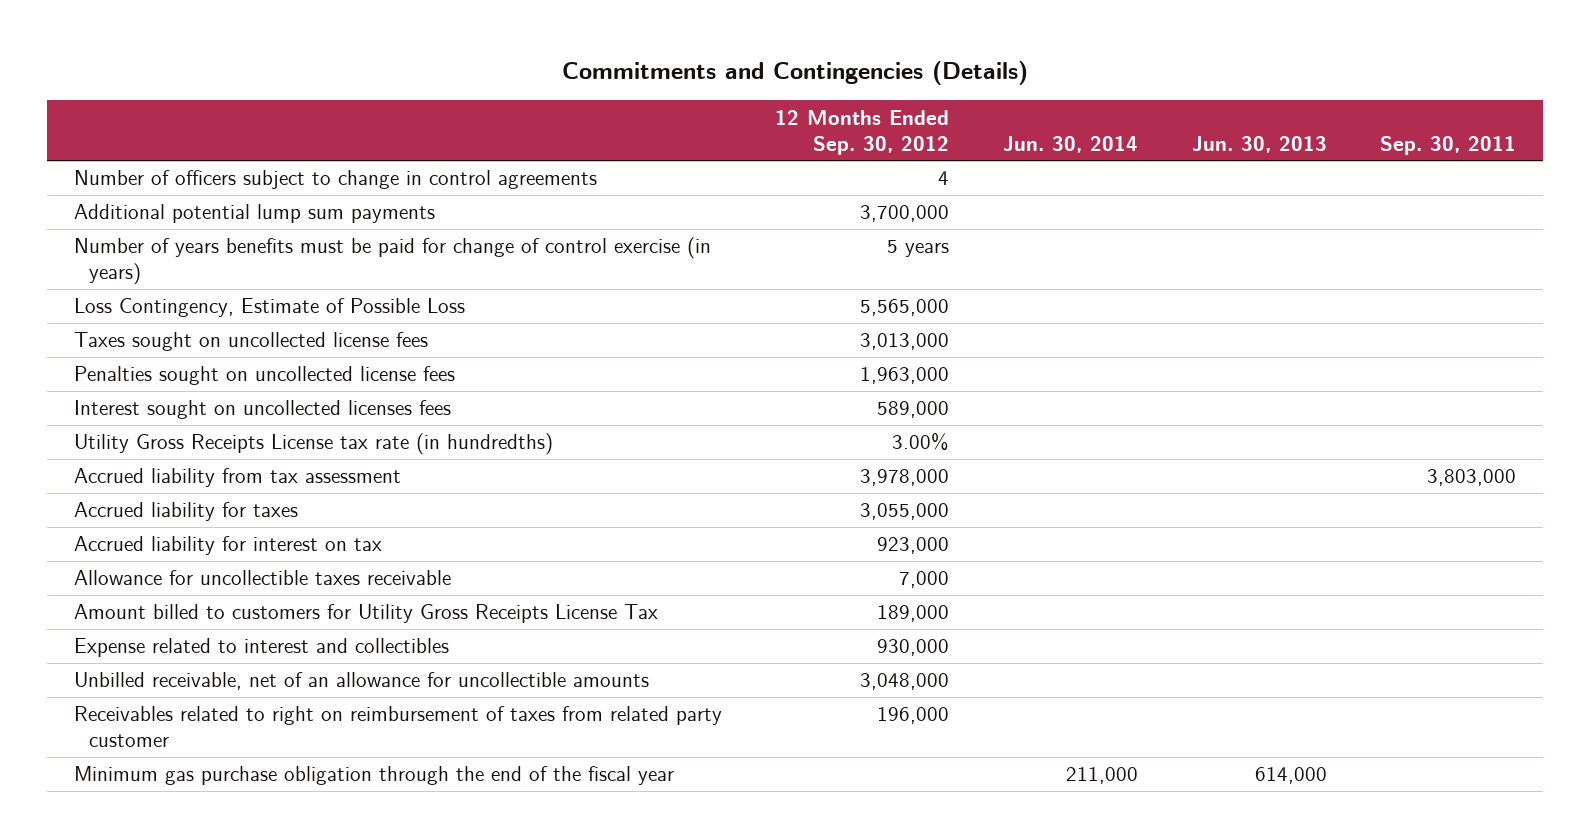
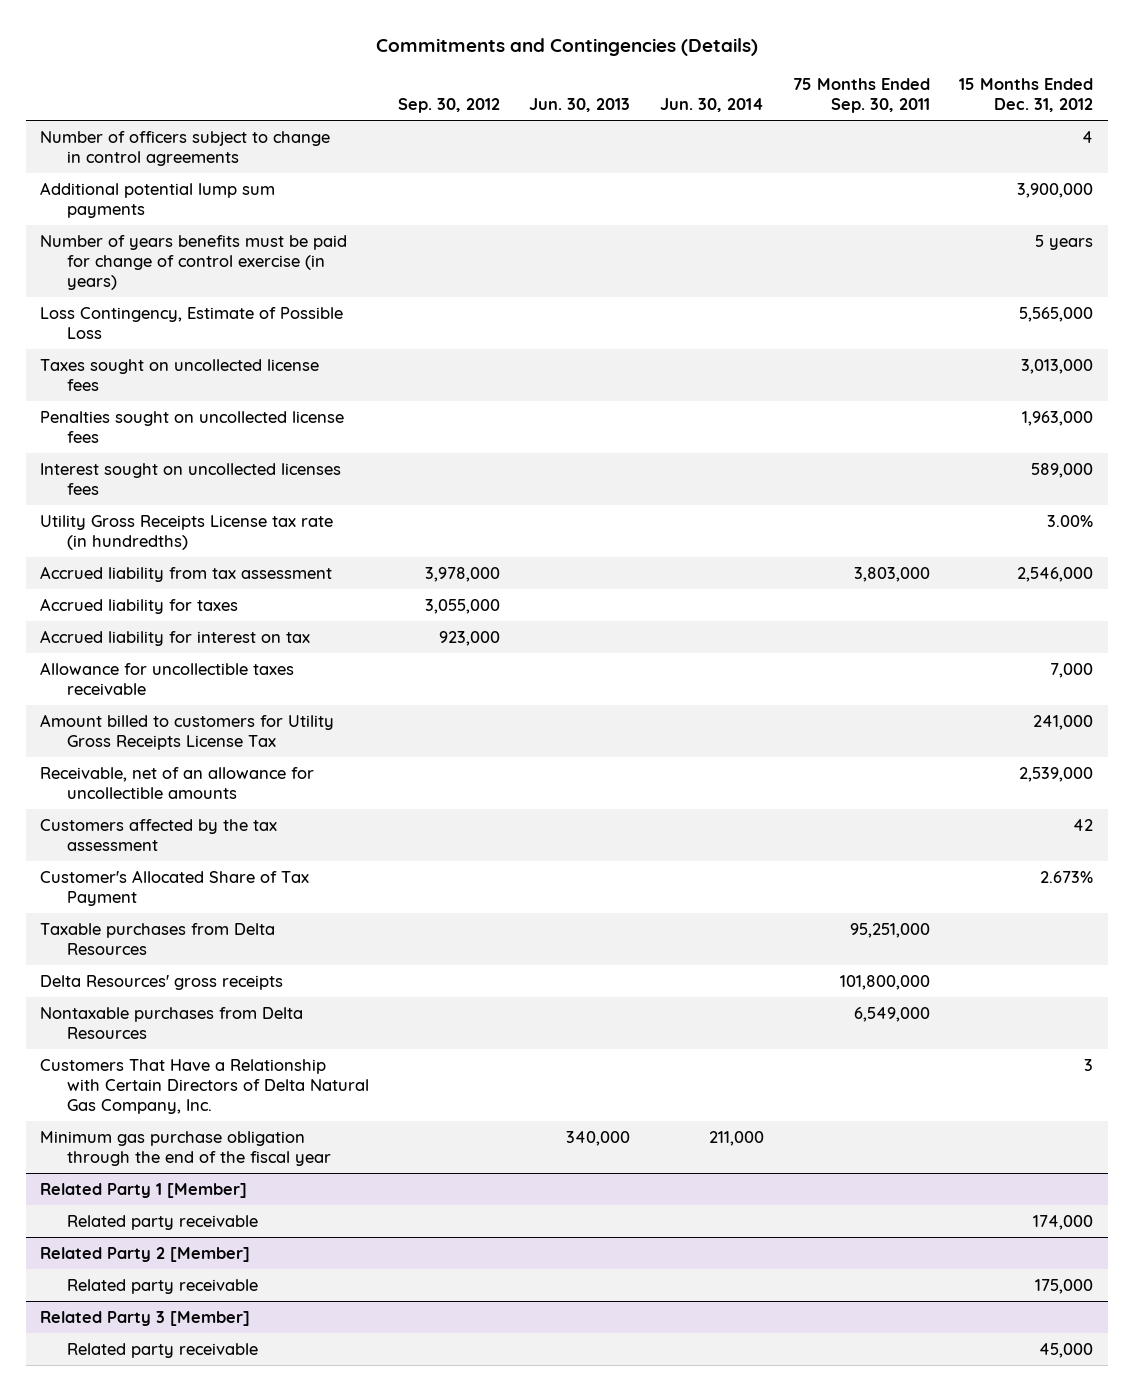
- | 12 Months Ended Sep. 30, 2012 | Jun. 30, 2014 | Jun. 30, 2013 | Sep. 30, 2011
+ | Sep. 30, 2012 | Jun. 30, 2013 | Jun. 30, 2014 | 75 Months Ended Sep. 30, 2011 | 15 Months Ended Dec. 31, 2012
- Expense related to interest and collectibles | 930,000 | | |
- Unbilled receivable, net of an allowance for uncollectible amounts | 3,048,000 | | |
- Receivables related to right on reimbursement of taxes from related party customer | 196,000 | | |
- Minimum gas purchase obligation through the end of the fiscal year | | 211,000 | 614,000 |
+ Receivable, net of an allowance for uncollectible amounts | | | | | 2,539,000
+ Customers affected by the tax assessment | | | | | 42
+ Customer's Allocated Share of Tax Payment | | | | | 2.673%
+ Taxable purchases from Delta Resources | | | | 95,251,000 |
+ Delta Resources' gross receipts | | | | 101,800,000 |
+ Nontaxable purchases from Delta Resources | | | | 6,549,000 |
+ Customers That Have a Relationship with Certain Directors of Delta Natural Gas Company, Inc. | | | | | 3
+ Minimum gas purchase obligation through the end of the fiscal year | | 340,000 | 211,000 | |
+ Related Party 1 [Member]
+ Related party receivable | | | | | 174,000
+ Related Party 2 [Member]
+ Related party receivable | | | | | 175,000
+ Related Party 3 [Member]
+ Related party receivable | | | | | 45,000

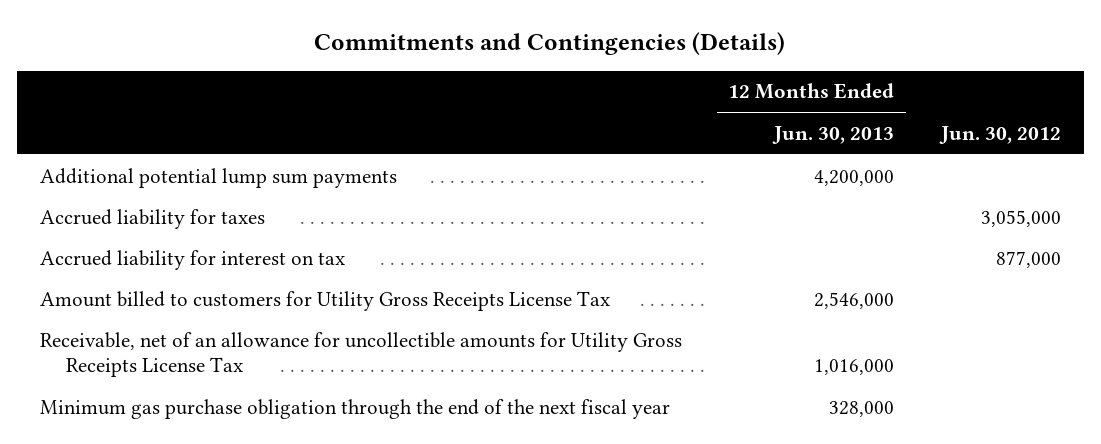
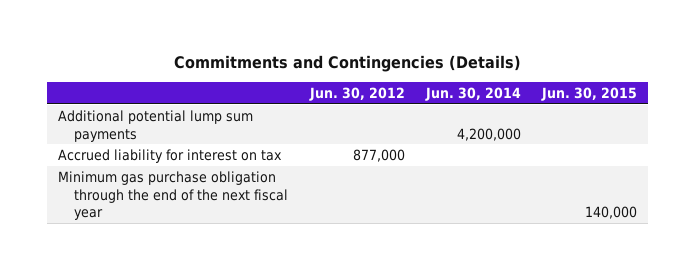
- | 12 Months Ended Jun. 30, 2013 | Jun. 30, 2012
+ | Jun. 30, 2012 | Jun. 30, 2014 | Jun. 30, 2015
- Accrued liability for taxes | | 3,055,000
- Amount billed to customers for Utility Gross Receipts License Tax | 2,546,000 |
- Receivable, net of an allowance for uncollectible amounts for Utility Gross Receipts License Tax | 1,016,000 |

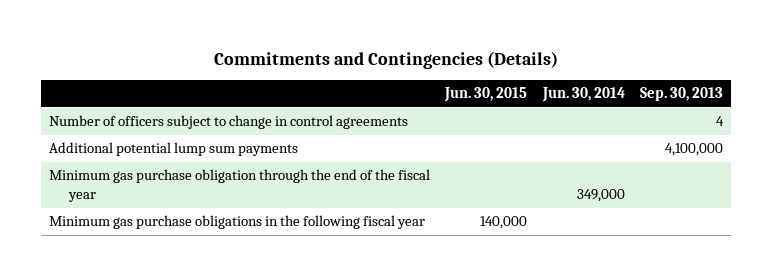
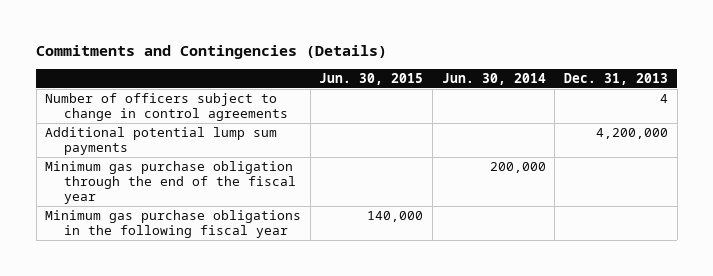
- | Jun. 30, 2015 | Jun. 30, 2014 | Sep. 30, 2013
+ | Jun. 30, 2015 | Jun. 30, 2014 | Dec. 31, 2013
- Minimum gas purchase obligation through the end of the fiscal year | | 349,000 |
+ Minimum gas purchase obligation through the end of the fiscal year | | 200,000 |

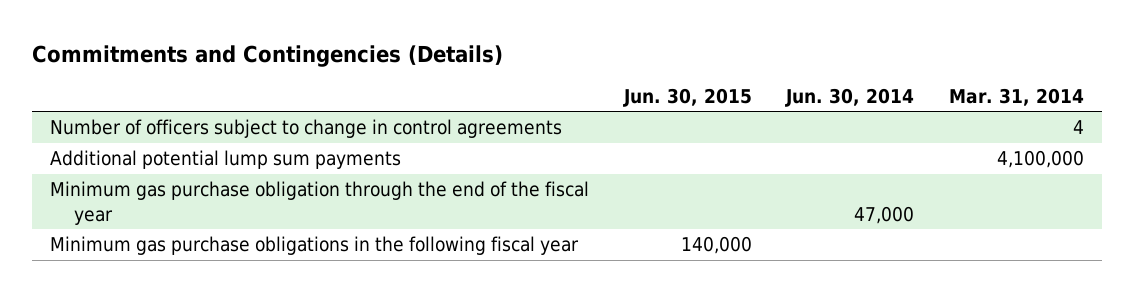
- | Jun. 30, 2015 | Jun. 30, 2014 | Dec. 31, 2013
+ | Jun. 30, 2015 | Jun. 30, 2014 | Mar. 31, 2014
- Minimum gas purchase obligation through the end of the fiscal year | | 200,000 |
+ Minimum gas purchase obligation through the end of the fiscal year | | 47,000 |

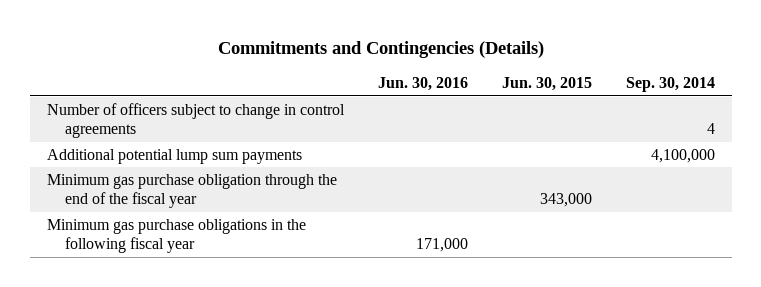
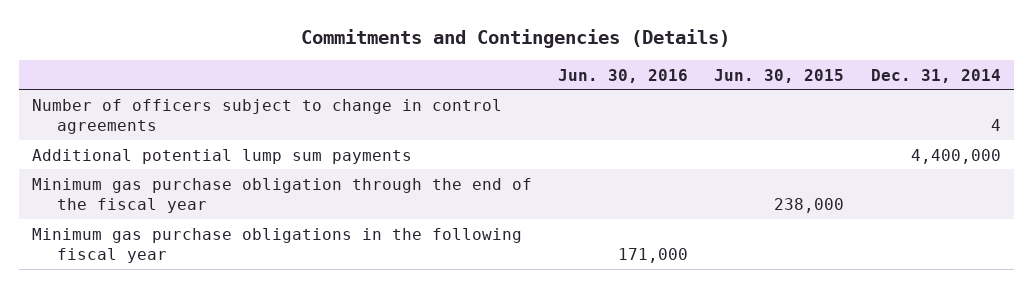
- | Jun. 30, 2016 | Jun. 30, 2015 | Sep. 30, 2014
+ | Jun. 30, 2016 | Jun. 30, 2015 | Dec. 31, 2014
- Minimum gas purchase obligation through the end of the fiscal year | | 343,000 |
+ Minimum gas purchase obligation through the end of the fiscal year | | 238,000 |

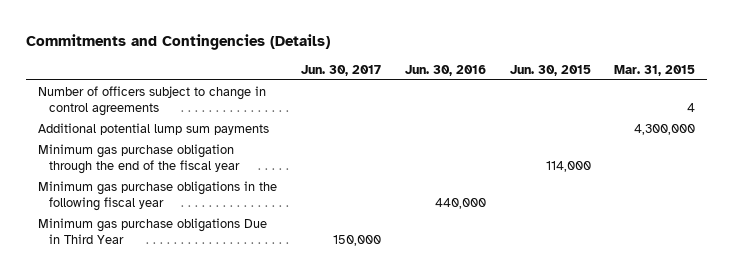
- | Jun. 30, 2016 | Jun. 30, 2015 | Dec. 31, 2014
+ | Jun. 30, 2017 | Jun. 30, 2016 | Jun. 30, 2015 | Mar. 31, 2015
- Minimum gas purchase obligation through the end of the fiscal year | | 238,000 |
- Minimum gas purchase obligations in the following fiscal year | 171,000 | |
+ Minimum gas purchase obligation through the end of the fiscal year | | | 114,000 |
+ Minimum gas purchase obligations in the following fiscal year | | 440,000 | |
+ Minimum gas purchase obligations Due in Third Year | 150,000 | | |

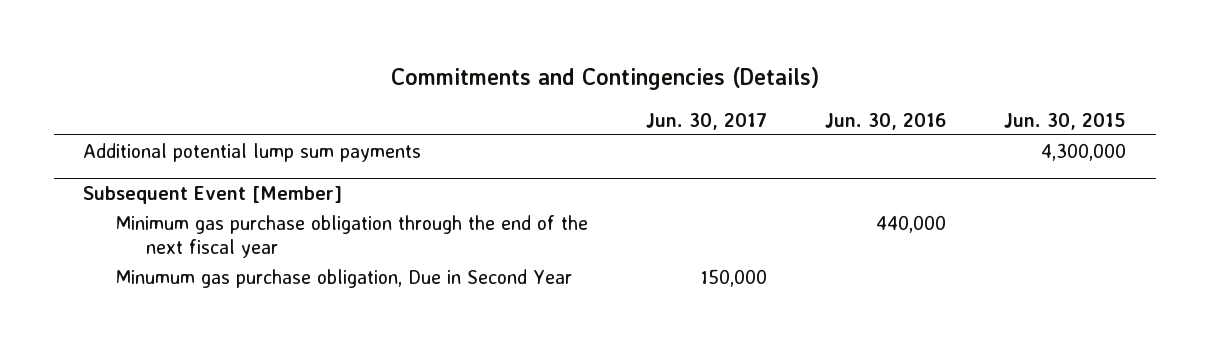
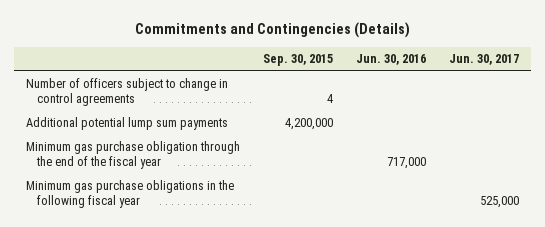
- | Jun. 30, 2017 | Jun. 30, 2016 | Jun. 30, 2015
+ | Sep. 30, 2015 | Jun. 30, 2016 | Jun. 30, 2017
+ Number of officers subject to change in control agreements | 4 | |
- Subsequent Event [Member]
- Minimum gas purchase obligation through the end of the next fiscal year | | 440,000 |
- Minumum gas purchase obligation, Due in Second Year | 150,000 | |
+ Minimum gas purchase obligation through the end of the fiscal year | | 717,000 |
+ Minimum gas purchase obligations in the following fiscal year | | | 525,000

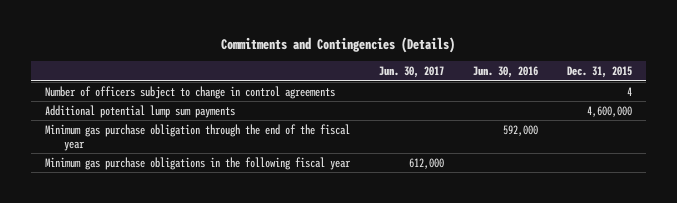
- | Sep. 30, 2015 | Jun. 30, 2016 | Jun. 30, 2017
+ | Jun. 30, 2017 | Jun. 30, 2016 | Dec. 31, 2015
- Minimum gas purchase obligation through the end of the fiscal year | | 717,000 |
- Minimum gas purchase obligations in the following fiscal year | | | 525,000
+ Minimum gas purchase obligation through the end of the fiscal year | | 592,000 |
+ Minimum gas purchase obligations in the following fiscal year | 612,000 | |

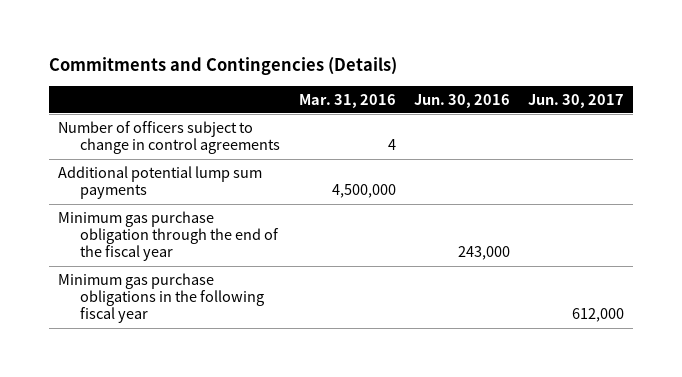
- | Jun. 30, 2017 | Jun. 30, 2016 | Dec. 31, 2015
+ | Mar. 31, 2016 | Jun. 30, 2016 | Jun. 30, 2017
- Minimum gas purchase obligation through the end of the fiscal year | | 592,000 |
+ Minimum gas purchase obligation through the end of the fiscal year | | 243,000 |

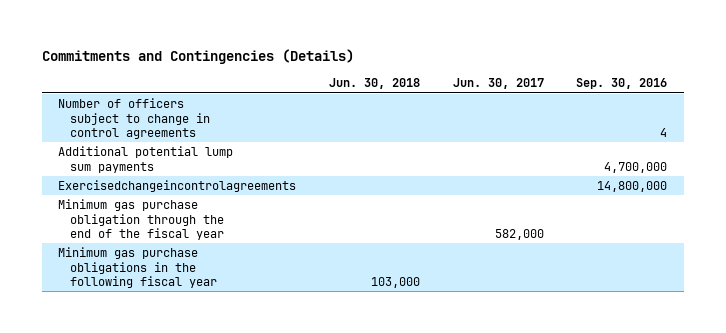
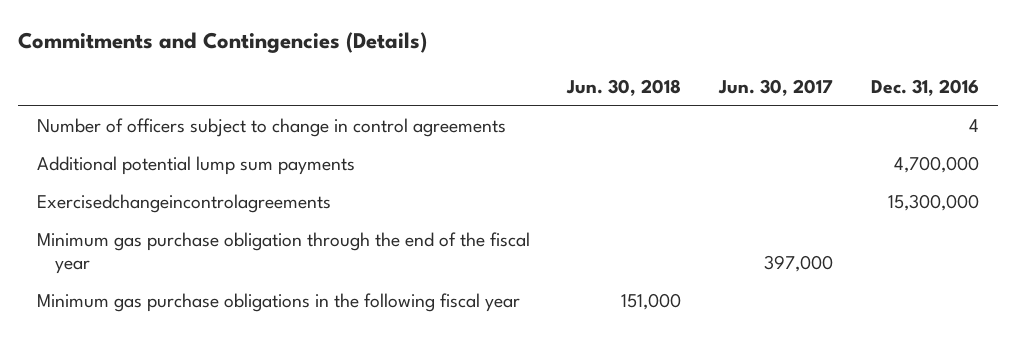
- | Jun. 30, 2018 | Jun. 30, 2017 | Sep. 30, 2016
+ | Jun. 30, 2018 | Jun. 30, 2017 | Dec. 31, 2016
- Minimum gas purchase obligation through the end of the fiscal year | | 582,000 |
- Minimum gas purchase obligations in the following fiscal year | 103,000 | |
+ Minimum gas purchase obligation through the end of the fiscal year | | 397,000 |
+ Minimum gas purchase obligations in the following fiscal year | 151,000 | |

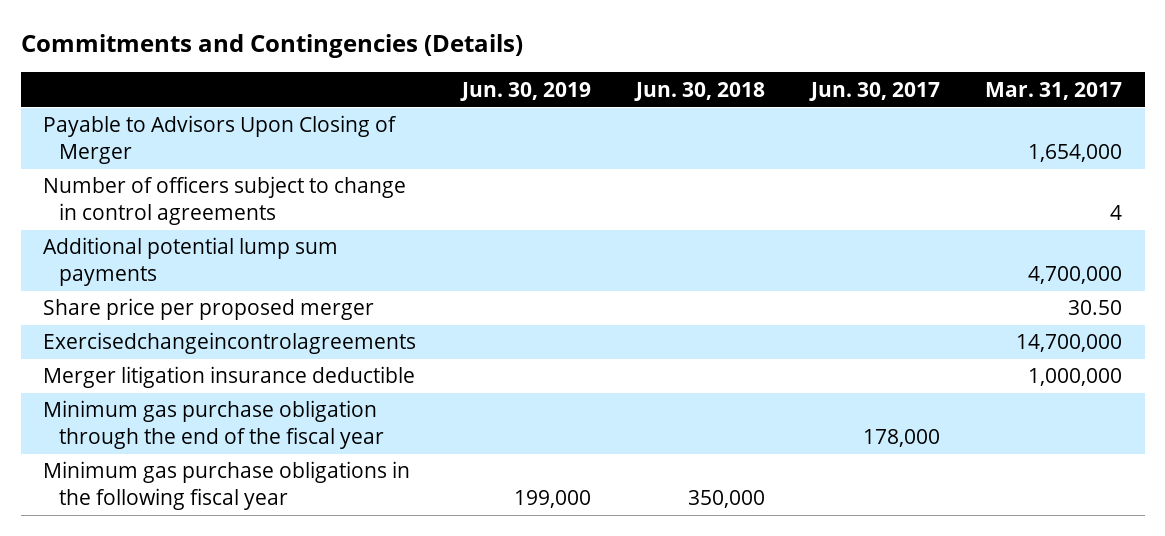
- | Jun. 30, 2018 | Jun. 30, 2017 | Dec. 31, 2016
+ | Jun. 30, 2019 | Jun. 30, 2018 | Jun. 30, 2017 | Mar. 31, 2017
+ Payable to Advisors Upon Closing of Merger | | | | 1,654,000
+ Share price per proposed merger | | | | 30.50
- Minimum gas purchase obligation through the end of the fiscal year | | 397,000 |
- Minimum gas purchase obligations in the following fiscal year | 151,000 | |
+ Merger litigation insurance deductible | | | | 1,000,000
+ Minimum gas purchase obligation through the end of the fiscal year | | | 178,000 |
+ Minimum gas purchase obligations in the following fiscal year | 199,000 | 350,000 | |

